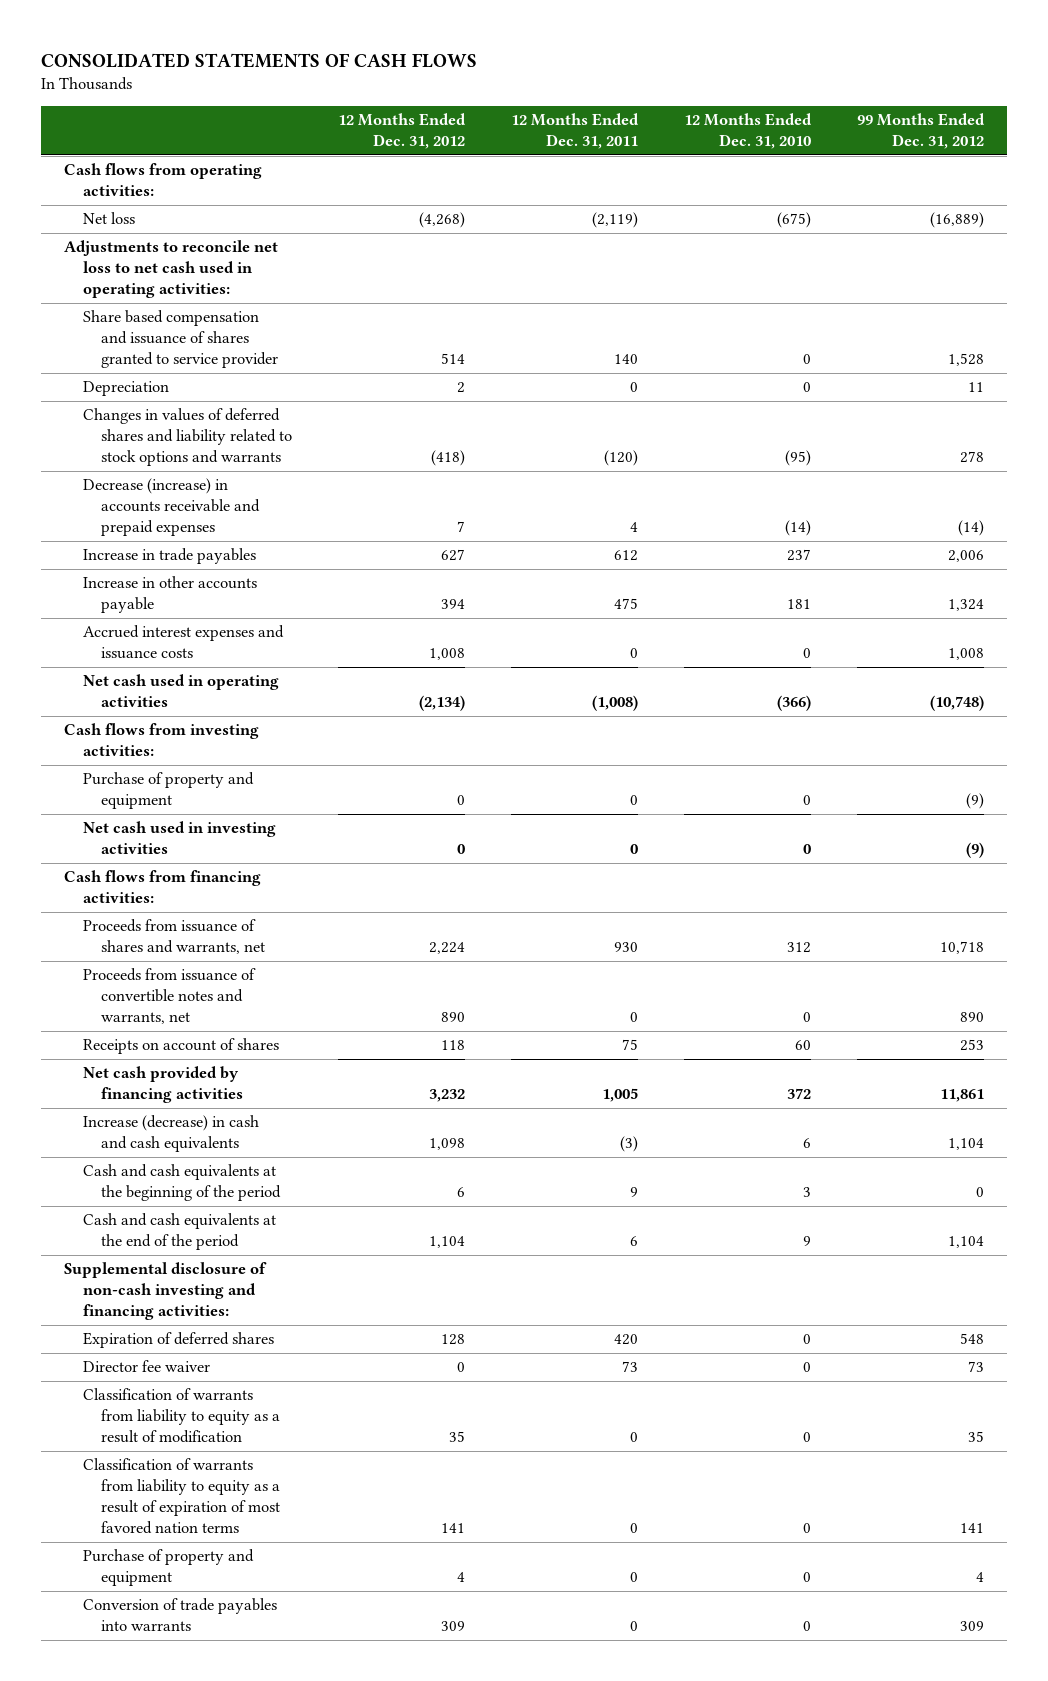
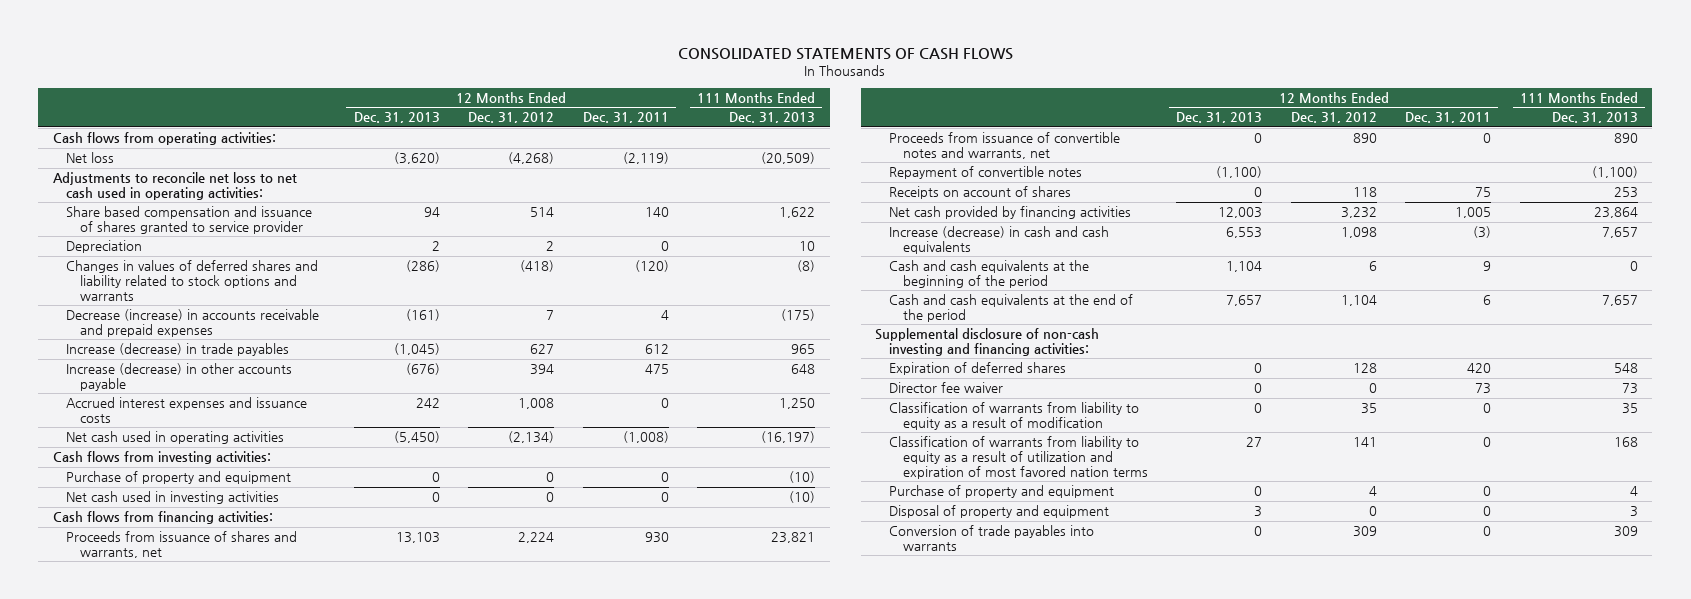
- | 12 Months Ended Dec. 31, 2012 | 12 Months Ended Dec. 31, 2011 | 12 Months Ended Dec. 31, 2010 | 99 Months Ended Dec. 31, 2012
+ | 12 Months Ended Dec. 31, 2013 | 12 Months Ended Dec. 31, 2012 | 12 Months Ended Dec. 31, 2011 | 111 Months Ended Dec. 31, 2013
- Increase in trade payables | 627 | 612 | 237 | 2,006
- Increase in other accounts payable | 394 | 475 | 181 | 1,324
+ Increase (decrease) in trade payables | (1,045) | 627 | 612 | 965
+ Increase (decrease) in other accounts payable | (676) | 394 | 475 | 648
+ Repayment of convertible notes | (1,100) | | | (1,100)
- Classification of warrants from liability to equity as a result of expiration of most favored nation terms | 141 | 0 | 0 | 141
+ Classification of warrants from liability to equity as a result of utilization and expiration of most favored nation terms | 27 | 141 | 0 | 168
+ Disposal of property and equipment | 3 | 0 | 0 | 3

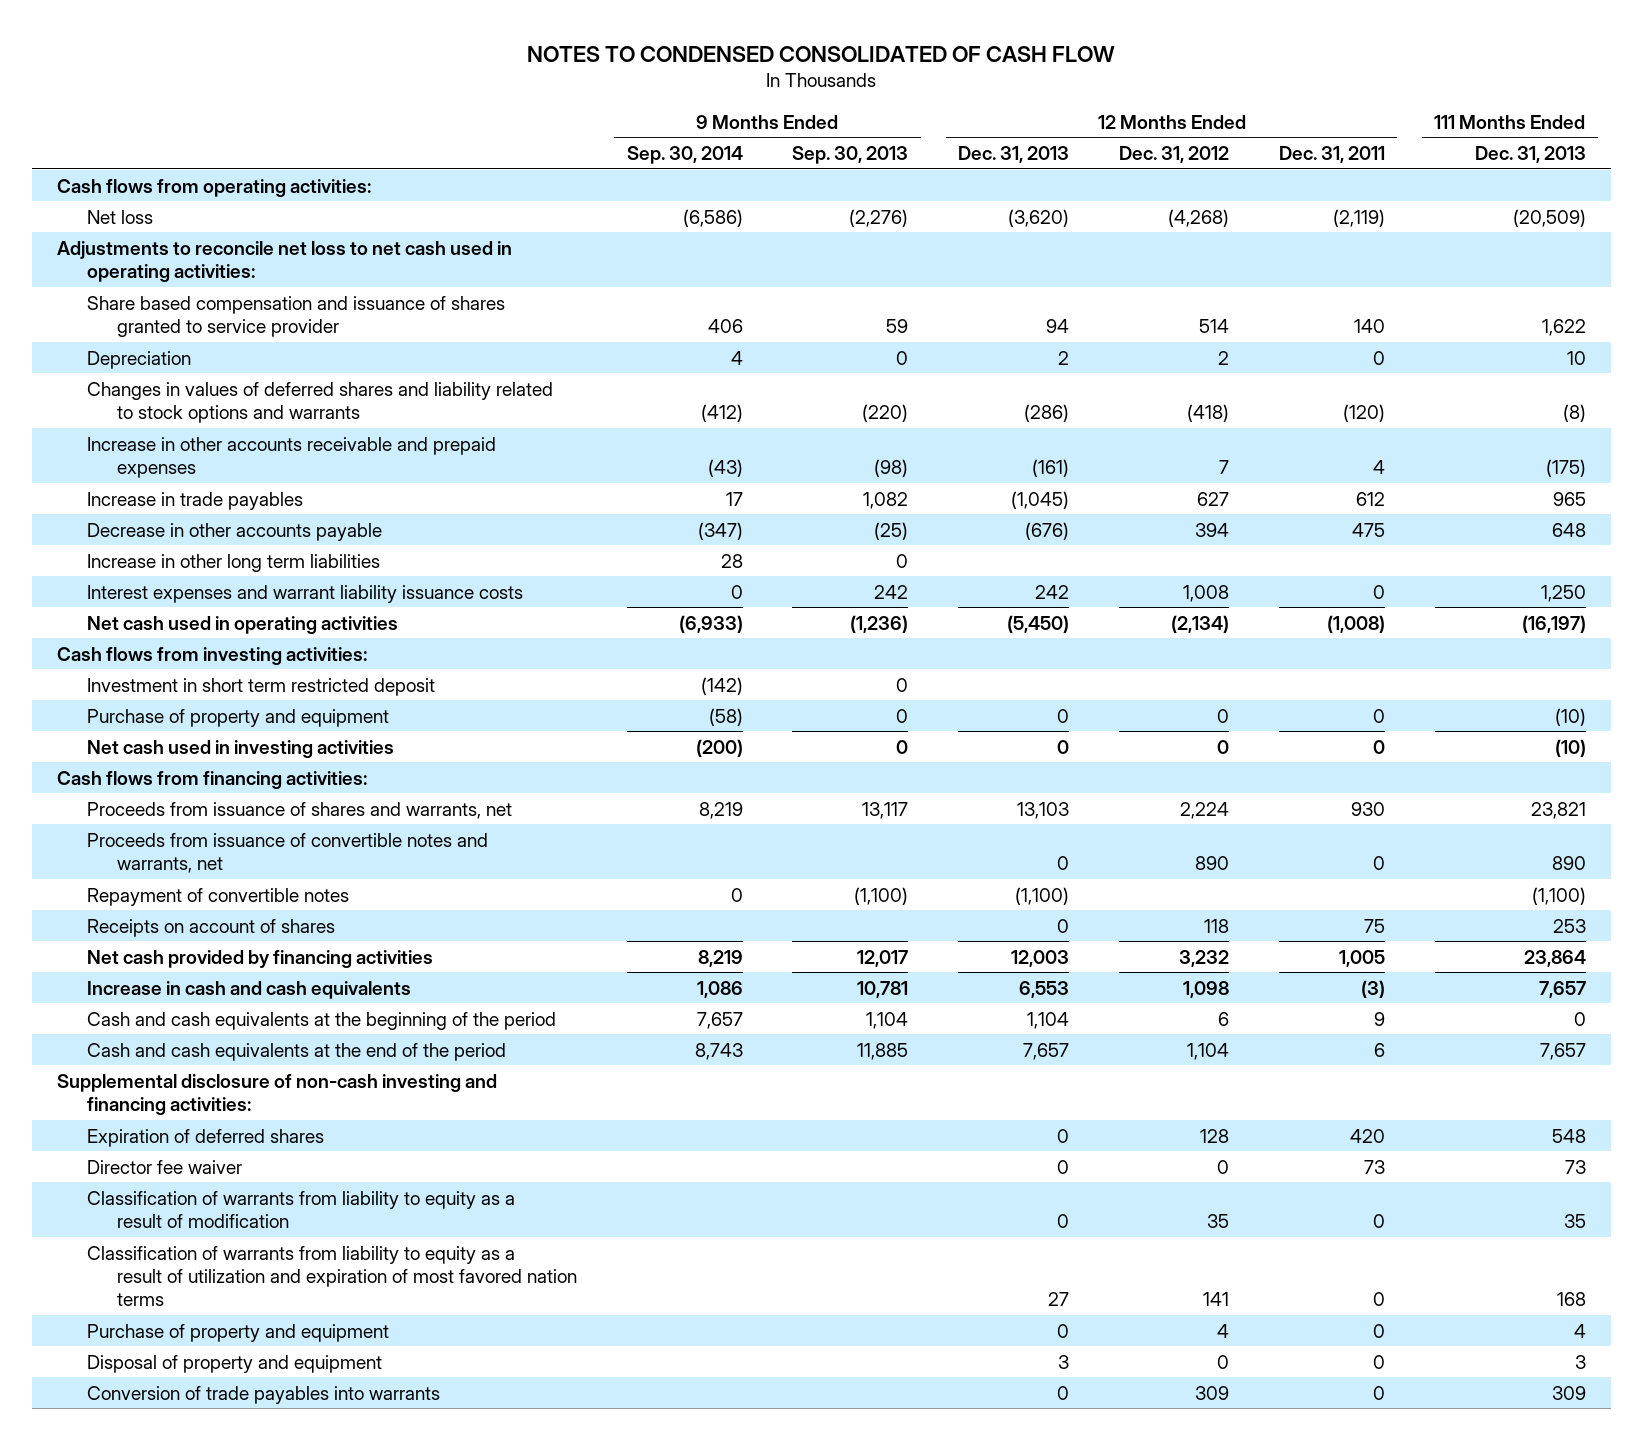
- CONSOLIDATED STATEMENTS OF CASH FLOWS
+ NOTES TO CONDENSED CONSOLIDATED OF CASH FLOW
- | 12 Months Ended Dec. 31, 2013 | 12 Months Ended Dec. 31, 2012 | 12 Months Ended Dec. 31, 2011 | 111 Months Ended Dec. 31, 2013
+ | 9 Months Ended Sep. 30, 2014 | 9 Months Ended Sep. 30, 2013 | 12 Months Ended Dec. 31, 2013 | 12 Months Ended Dec. 31, 2012 | 12 Months Ended Dec. 31, 2011 | 111 Months Ended Dec. 31, 2013
- Decrease (increase) in accounts receivable and prepaid expenses | (161) | 7 | 4 | (175)
- Increase (decrease) in trade payables | (1,045) | 627 | 612 | 965
- Increase (decrease) in other accounts payable | (676) | 394 | 475 | 648
- Accrued interest expenses and issuance costs | 242 | 1,008 | 0 | 1,250
+ Increase in other accounts receivable and prepaid expenses | (43) | (98) | (161) | 7 | 4 | (175)
+ Increase in trade payables | 17 | 1,082 | (1,045) | 627 | 612 | 965
+ Decrease in other accounts payable | (347) | (25) | (676) | 394 | 475 | 648
+ Increase in other long term liabilities | 28 | 0 | | | |
+ Interest expenses and warrant liability issuance costs | 0 | 242 | 242 | 1,008 | 0 | 1,250
+ Investment in short term restricted deposit | (142) | 0 | | | |
- Increase (decrease) in cash and cash equivalents | 6,553 | 1,098 | (3) | 7,657
+ Increase in cash and cash equivalents | 1,086 | 10,781 | 6,553 | 1,098 | (3) | 7,657

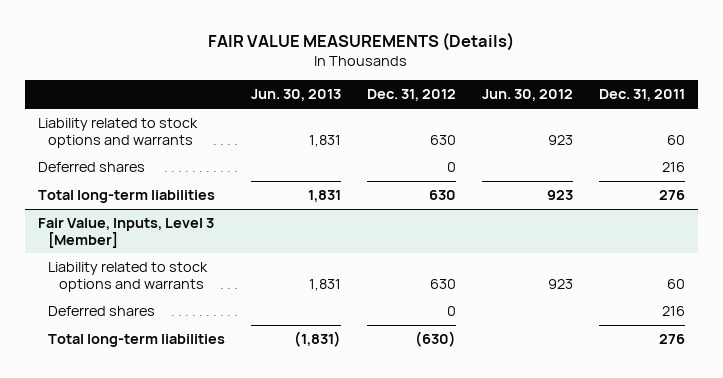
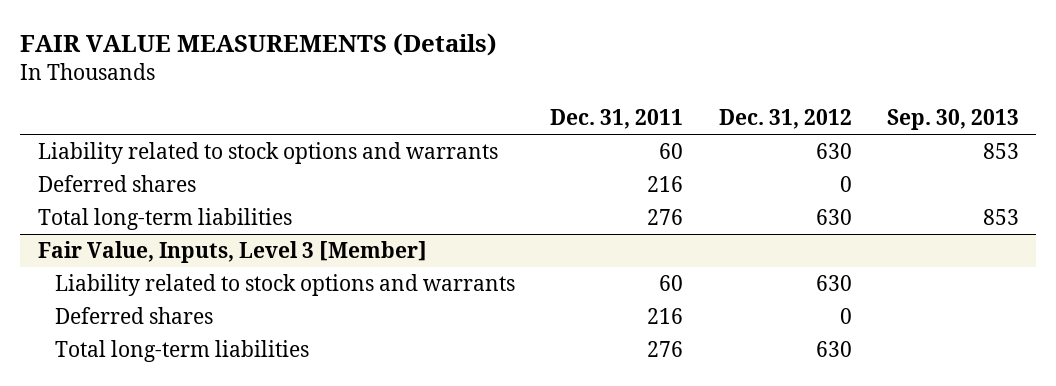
- | Jun. 30, 2013 | Dec. 31, 2012 | Jun. 30, 2012 | Dec. 31, 2011
+ | Dec. 31, 2011 | Dec. 31, 2012 | Sep. 30, 2013
@ Fair Value, Inputs, Level 3 [Member]
- Total long-term liabilities | (1,831) | (630) | | 276
+ Total long-term liabilities | 276 | 630 |

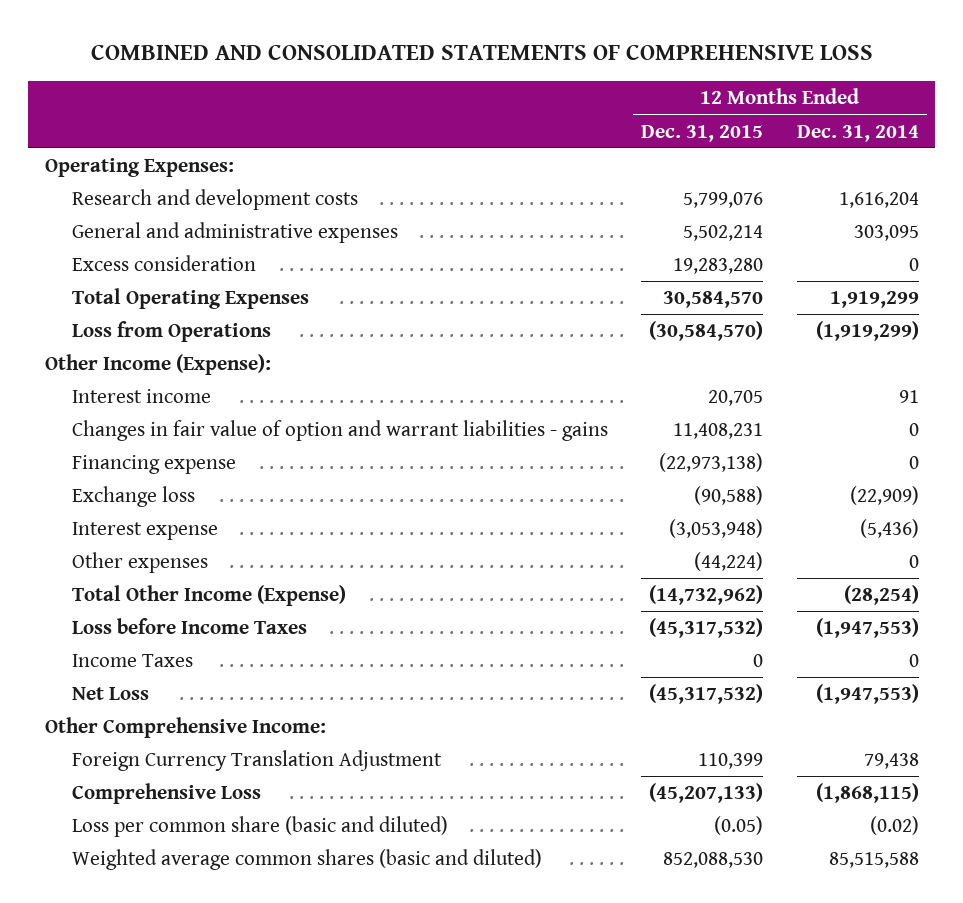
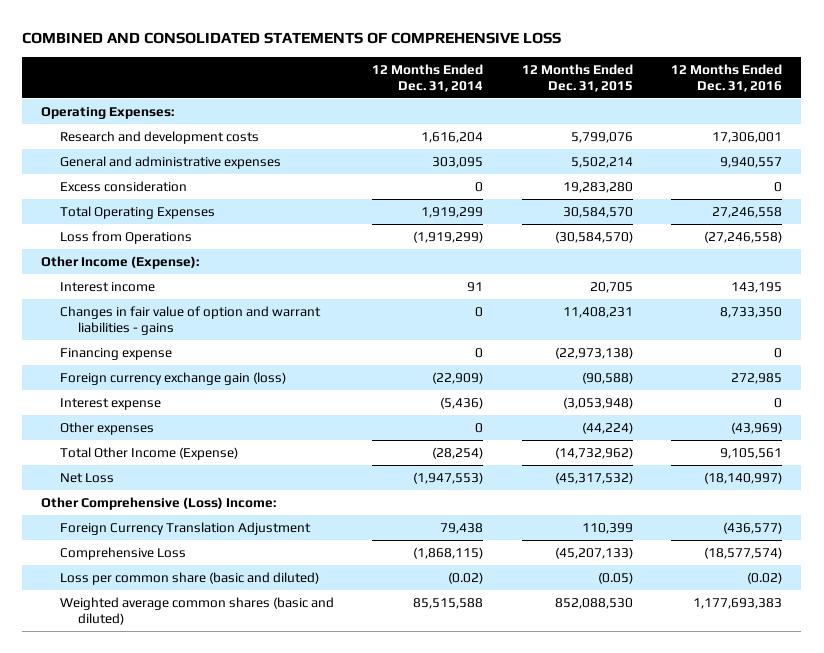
- | 12 Months Ended Dec. 31, 2015 | 12 Months Ended Dec. 31, 2014
+ | 12 Months Ended Dec. 31, 2014 | 12 Months Ended Dec. 31, 2015 | 12 Months Ended Dec. 31, 2016
- Exchange loss | (90,588) | (22,909)
+ Foreign currency exchange gain (loss) | (22,909) | (90,588) | 272,985
- Loss before Income Taxes | (45,317,532) | (1,947,553)
- Income Taxes | 0 | 0
- Other Comprehensive Income:
+ Other Comprehensive (Loss) Income:

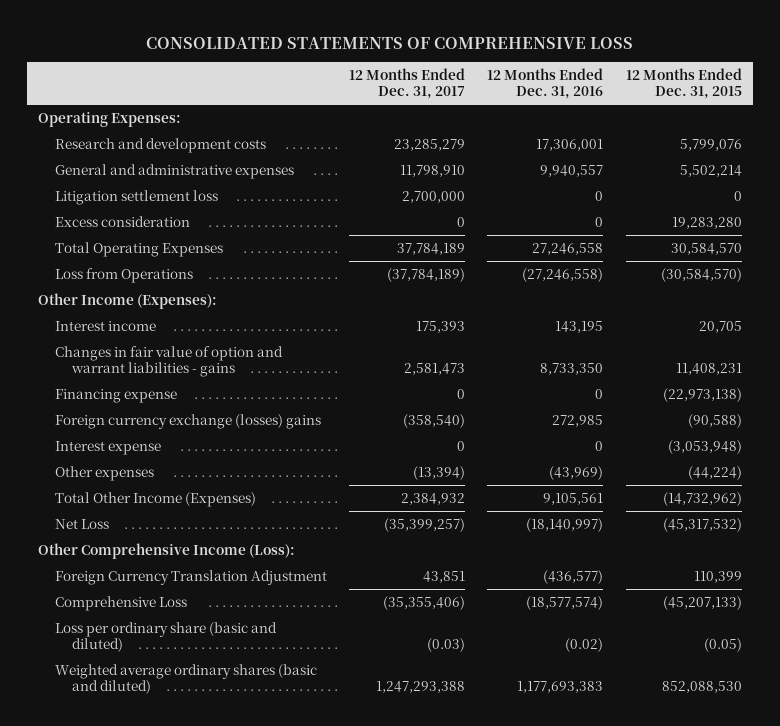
- COMBINED AND CONSOLIDATED STATEMENTS OF COMPREHENSIVE LOSS
+ CONSOLIDATED STATEMENTS OF COMPREHENSIVE LOSS
- | 12 Months Ended Dec. 31, 2014 | 12 Months Ended Dec. 31, 2015 | 12 Months Ended Dec. 31, 2016
+ | 12 Months Ended Dec. 31, 2017 | 12 Months Ended Dec. 31, 2016 | 12 Months Ended Dec. 31, 2015
+ Litigation settlement loss | 2,700,000 | 0 | 0
- Other Income (Expense):
+ Other Income (Expenses):
- Foreign currency exchange gain (loss) | (22,909) | (90,588) | 272,985
+ Foreign currency exchange (losses) gains | (358,540) | 272,985 | (90,588)
- Total Other Income (Expense) | (28,254) | (14,732,962) | 9,105,561
+ Total Other Income (Expenses) | 2,384,932 | 9,105,561 | (14,732,962)
- Other Comprehensive (Loss) Income:
+ Other Comprehensive Income (Loss):
- Loss per common share (basic and diluted) | (0.02) | (0.05) | (0.02)
- Weighted average common shares (basic and diluted) | 85,515,588 | 852,088,530 | 1,177,693,383
+ Loss per ordinary share (basic and diluted) | (0.03) | (0.02) | (0.05)
+ Weighted average ordinary shares (basic and diluted) | 1,247,293,388 | 1,177,693,383 | 852,088,530

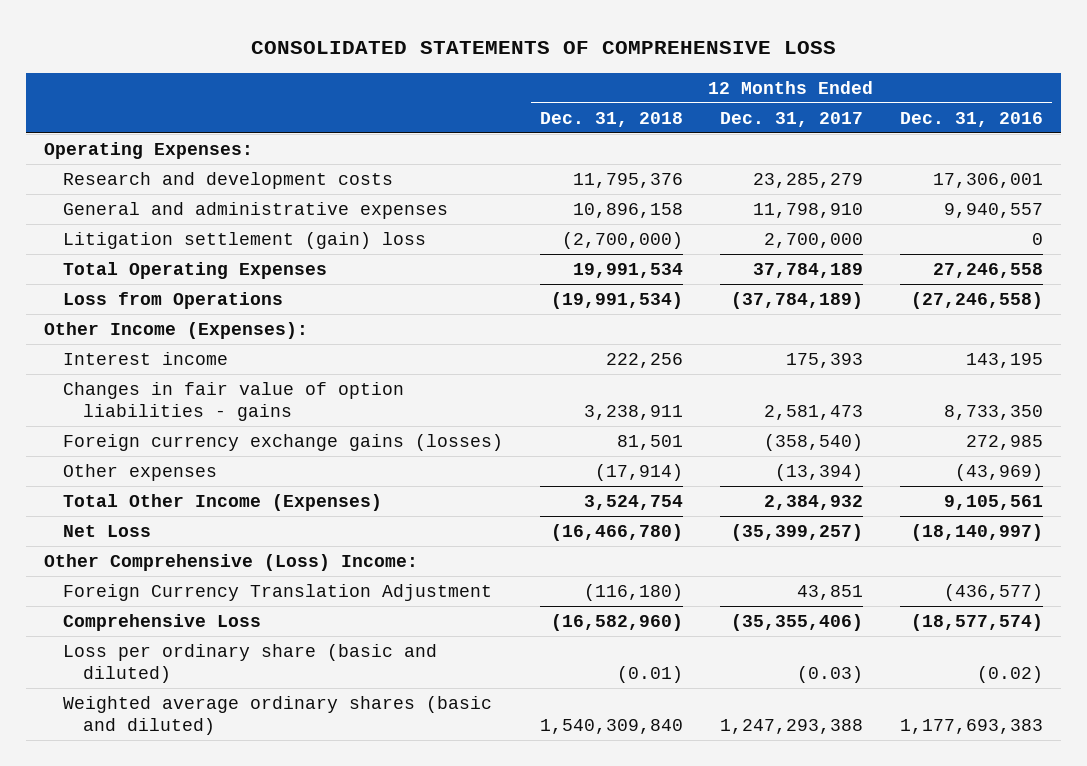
- | 12 Months Ended Dec. 31, 2017 | 12 Months Ended Dec. 31, 2016 | 12 Months Ended Dec. 31, 2015
+ | 12 Months Ended Dec. 31, 2018 | 12 Months Ended Dec. 31, 2017 | 12 Months Ended Dec. 31, 2016
- Litigation settlement loss | 2,700,000 | 0 | 0
- Excess consideration | 0 | 0 | 19,283,280
+ Litigation settlement (gain) loss | (2,700,000) | 2,700,000 | 0
- Changes in fair value of option and warrant liabilities - gains | 2,581,473 | 8,733,350 | 11,408,231
- Financing expense | 0 | 0 | (22,973,138)
- Foreign currency exchange (losses) gains | (358,540) | 272,985 | (90,588)
- Interest expense | 0 | 0 | (3,053,948)
+ Changes in fair value of option liabilities - gains | 3,238,911 | 2,581,473 | 8,733,350
+ Foreign currency exchange gains (losses) | 81,501 | (358,540) | 272,985
- Other Comprehensive Income (Loss):
+ Other Comprehensive (Loss) Income:

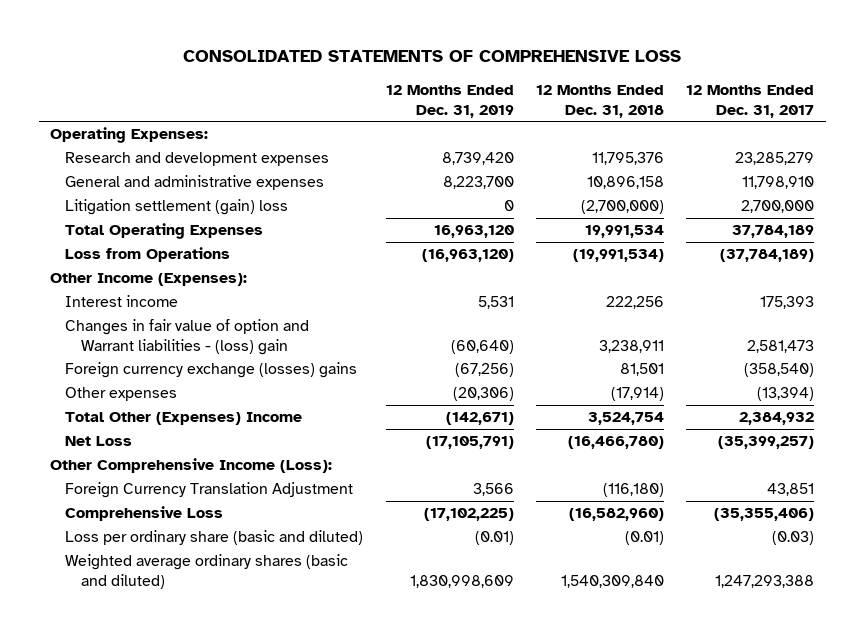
- | 12 Months Ended Dec. 31, 2018 | 12 Months Ended Dec. 31, 2017 | 12 Months Ended Dec. 31, 2016
+ | 12 Months Ended Dec. 31, 2019 | 12 Months Ended Dec. 31, 2018 | 12 Months Ended Dec. 31, 2017
- Research and development costs | 11,795,376 | 23,285,279 | 17,306,001
+ Research and development expenses | 8,739,420 | 11,795,376 | 23,285,279
- Changes in fair value of option liabilities - gains | 3,238,911 | 2,581,473 | 8,733,350
- Foreign currency exchange gains (losses) | 81,501 | (358,540) | 272,985
+ Changes in fair value of option and Warrant liabilities - (loss) gain | (60,640) | 3,238,911 | 2,581,473
+ Foreign currency exchange (losses) gains | (67,256) | 81,501 | (358,540)
- Total Other Income (Expenses) | 3,524,754 | 2,384,932 | 9,105,561
+ Total Other (Expenses) Income | (142,671) | 3,524,754 | 2,384,932
- Other Comprehensive (Loss) Income:
+ Other Comprehensive Income (Loss):

